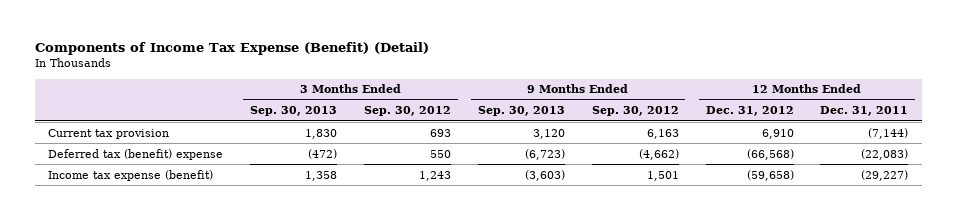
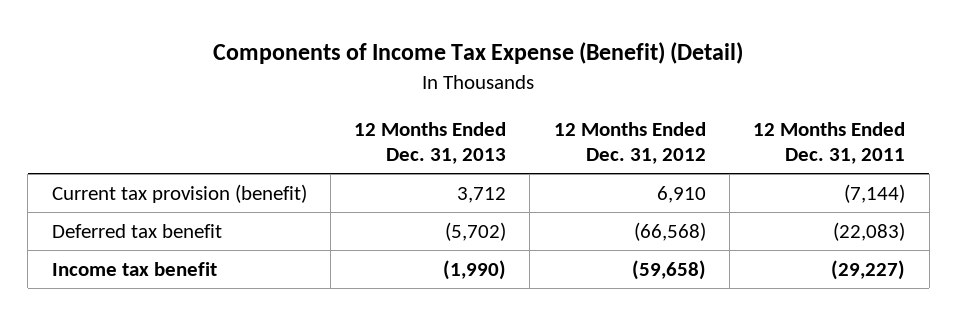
- | 3 Months Ended Sep. 30, 2013 | 3 Months Ended Sep. 30, 2012 | 9 Months Ended Sep. 30, 2013 | 9 Months Ended Sep. 30, 2012 | 12 Months Ended Dec. 31, 2012 | 12 Months Ended Dec. 31, 2011
+ | 12 Months Ended Dec. 31, 2013 | 12 Months Ended Dec. 31, 2012 | 12 Months Ended Dec. 31, 2011
- Current tax provision | 1,830 | 693 | 3,120 | 6,163 | 6,910 | (7,144)
- Deferred tax (benefit) expense | (472) | 550 | (6,723) | (4,662) | (66,568) | (22,083)
- Income tax expense (benefit) | 1,358 | 1,243 | (3,603) | 1,501 | (59,658) | (29,227)
+ Current tax provision (benefit) | 3,712 | 6,910 | (7,144)
+ Deferred tax benefit | (5,702) | (66,568) | (22,083)
+ Income tax benefit | (1,990) | (59,658) | (29,227)

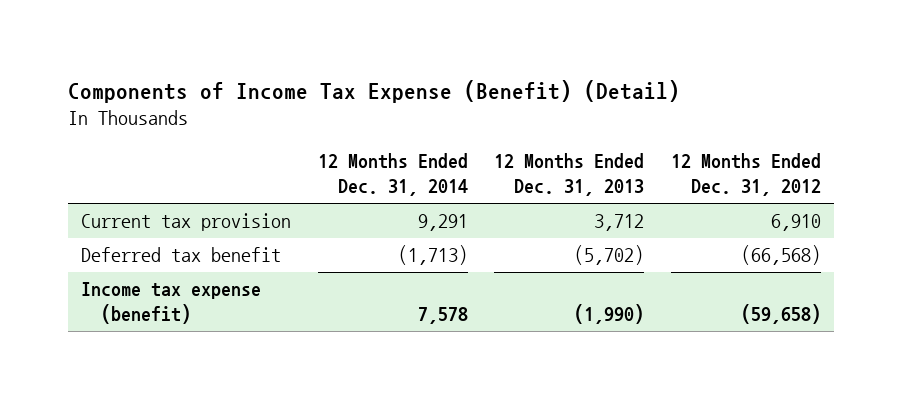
- | 12 Months Ended Dec. 31, 2013 | 12 Months Ended Dec. 31, 2012 | 12 Months Ended Dec. 31, 2011
+ | 12 Months Ended Dec. 31, 2014 | 12 Months Ended Dec. 31, 2013 | 12 Months Ended Dec. 31, 2012
- Current tax provision (benefit) | 3,712 | 6,910 | (7,144)
+ Current tax provision | 9,291 | 3,712 | 6,910
- Income tax benefit | (1,990) | (59,658) | (29,227)
+ Income tax expense (benefit) | 7,578 | (1,990) | (59,658)

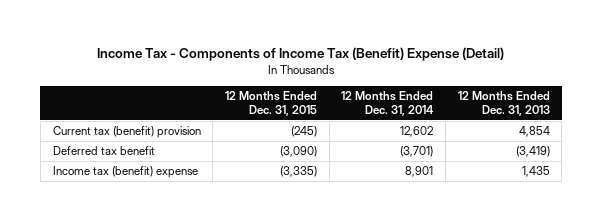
- Components of Income Tax Expense (Benefit) (Detail)
+ Income Tax - Components of Income Tax (Benefit) Expense (Detail)
- | 12 Months Ended Dec. 31, 2014 | 12 Months Ended Dec. 31, 2013 | 12 Months Ended Dec. 31, 2012
+ | 12 Months Ended Dec. 31, 2015 | 12 Months Ended Dec. 31, 2014 | 12 Months Ended Dec. 31, 2013
- Current tax provision | 9,291 | 3,712 | 6,910
- Deferred tax benefit | (1,713) | (5,702) | (66,568)
- Income tax expense (benefit) | 7,578 | (1,990) | (59,658)
+ Current tax (benefit) provision | (245) | 12,602 | 4,854
+ Deferred tax benefit | (3,090) | (3,701) | (3,419)
+ Income tax (benefit) expense | (3,335) | 8,901 | 1,435

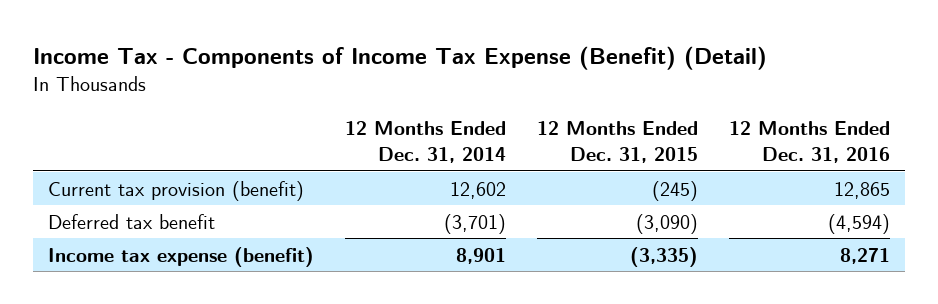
- Income Tax - Components of Income Tax (Benefit) Expense (Detail)
+ Income Tax - Components of Income Tax Expense (Benefit) (Detail)
- | 12 Months Ended Dec. 31, 2015 | 12 Months Ended Dec. 31, 2014 | 12 Months Ended Dec. 31, 2013
+ | 12 Months Ended Dec. 31, 2014 | 12 Months Ended Dec. 31, 2015 | 12 Months Ended Dec. 31, 2016
- Current tax (benefit) provision | (245) | 12,602 | 4,854
+ Current tax provision (benefit) | 12,602 | (245) | 12,865
- Income tax (benefit) expense | (3,335) | 8,901 | 1,435
+ Income tax expense (benefit) | 8,901 | (3,335) | 8,271

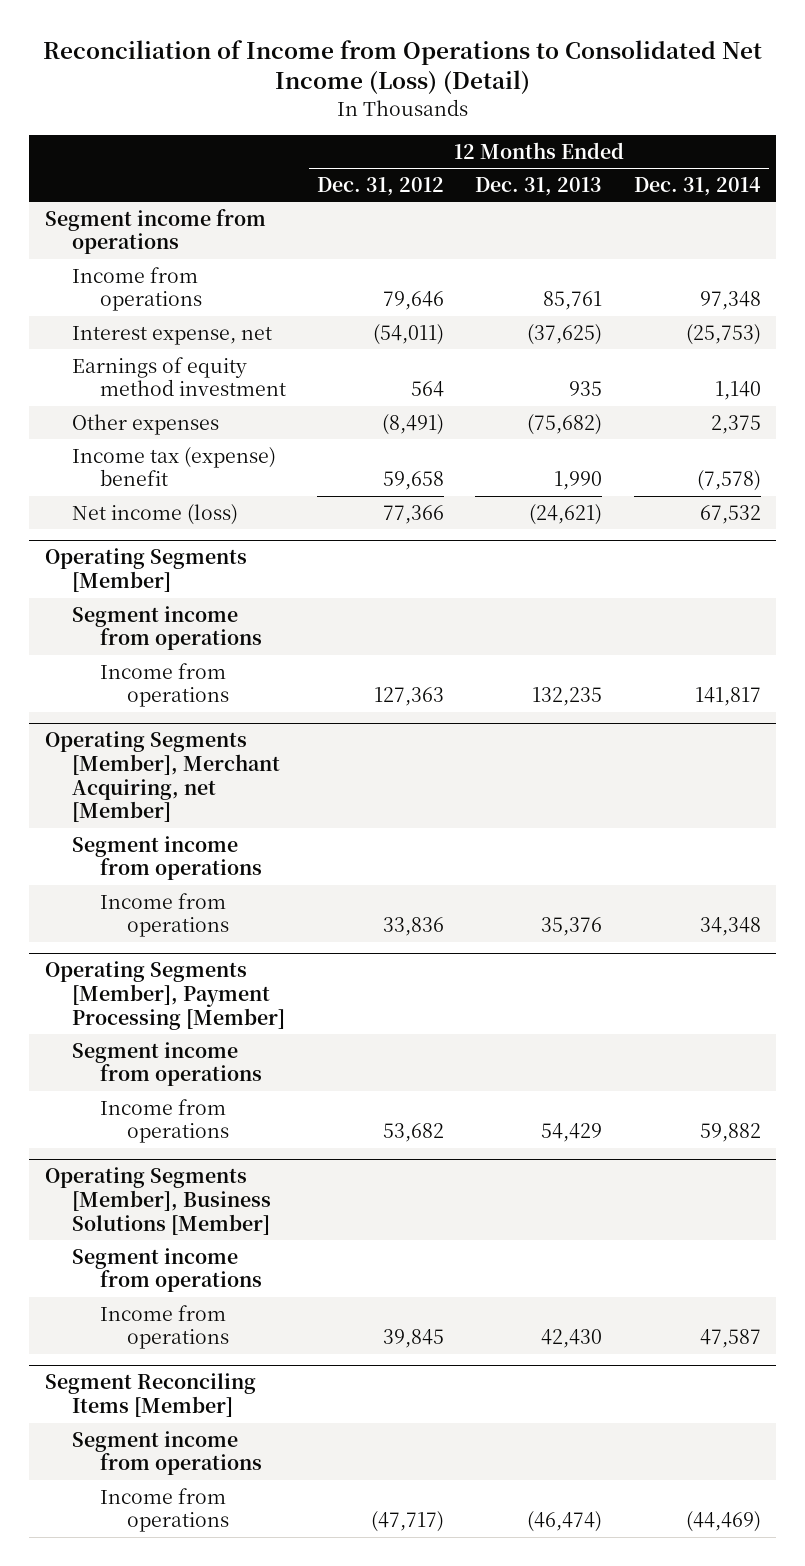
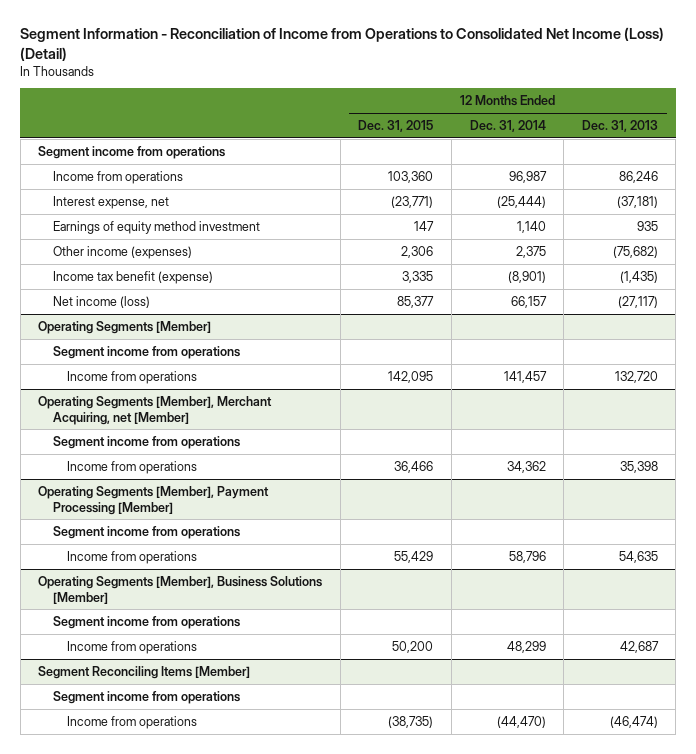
- Reconciliation of Income from Operations to Consolidated Net Income (Loss) (Detail)
+ Segment Information - Reconciliation of Income from Operations to Consolidated Net Income (Loss) (Detail)
- | 12 Months Ended Dec. 31, 2012 | 12 Months Ended Dec. 31, 2013 | 12 Months Ended Dec. 31, 2014
+ | 12 Months Ended Dec. 31, 2015 | 12 Months Ended Dec. 31, 2014 | 12 Months Ended Dec. 31, 2013
- Income from operations | 79,646 | 85,761 | 97,348
- Interest expense, net | (54,011) | (37,625) | (25,753)
+ Income from operations | 103,360 | 96,987 | 86,246
+ Interest expense, net | (23,771) | (25,444) | (37,181)
- Other expenses | (8,491) | (75,682) | 2,375
- Income tax (expense) benefit | 59,658 | 1,990 | (7,578)
- Net income (loss) | 77,366 | (24,621) | 67,532
+ Other income (expenses) | 2,306 | 2,375 | (75,682)
+ Income tax benefit (expense) | 3,335 | (8,901) | (1,435)
+ Net income (loss) | 85,377 | 66,157 | (27,117)
@ Operating Segments [Member]
- Income from operations | 127,363 | 132,235 | 141,817
+ Income from operations | 142,095 | 141,457 | 132,720
@ Operating Segments [Member], Merchant Acquiring, net [Member]
- Income from operations | 33,836 | 35,376 | 34,348
+ Income from operations | 36,466 | 34,362 | 35,398
@ Operating Segments [Member], Payment Processing [Member]
- Income from operations | 53,682 | 54,429 | 59,882
+ Income from operations | 55,429 | 58,796 | 54,635
@ Operating Segments [Member], Business Solutions [Member]
- Income from operations | 39,845 | 42,430 | 47,587
+ Income from operations | 50,200 | 48,299 | 42,687
@ Segment Reconciling Items [Member]
- Income from operations | (47,717) | (46,474) | (44,469)
+ Income from operations | (38,735) | (44,470) | (46,474)

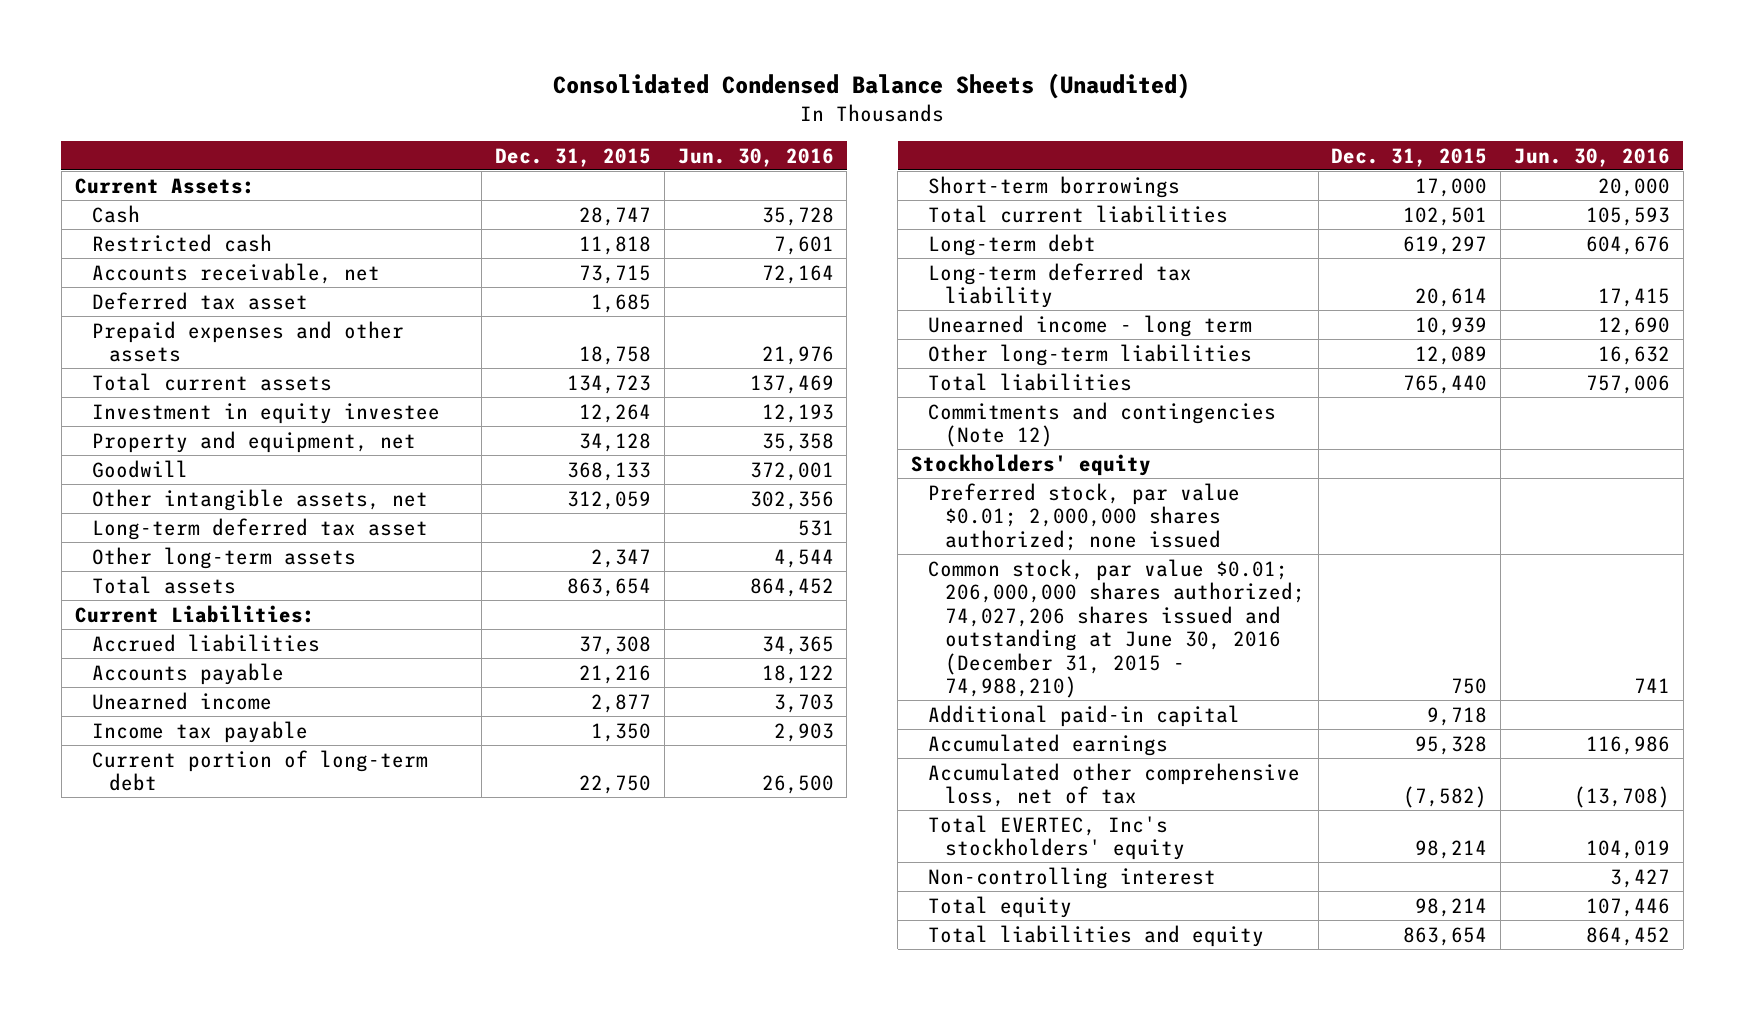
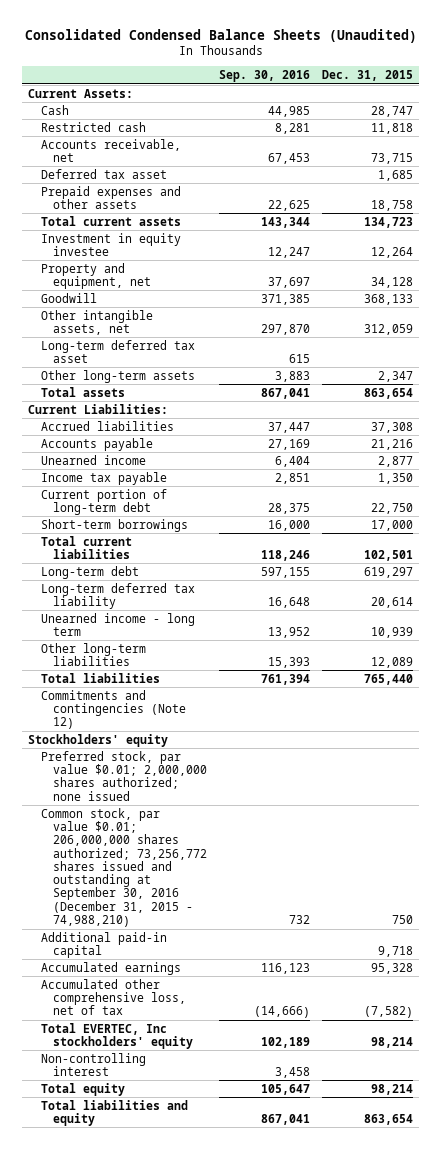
- | Dec. 31, 2015 | Jun. 30, 2016
+ | Sep. 30, 2016 | Dec. 31, 2015
- Common stock, par value $0.01; 206,000,000 shares authorized; 74,027,206 shares issued and outstanding at June 30, 2016 (December 31, 2015 - 74,988,210) | 750 | 741
+ Common stock, par value $0.01; 206,000,000 shares authorized; 73,256,772 shares issued and outstanding at September 30, 2016 (December 31, 2015 - 74,988,210) | 732 | 750
- Total EVERTEC, Inc's stockholders' equity | 98,214 | 104,019
+ Total EVERTEC, Inc stockholders' equity | 102,189 | 98,214

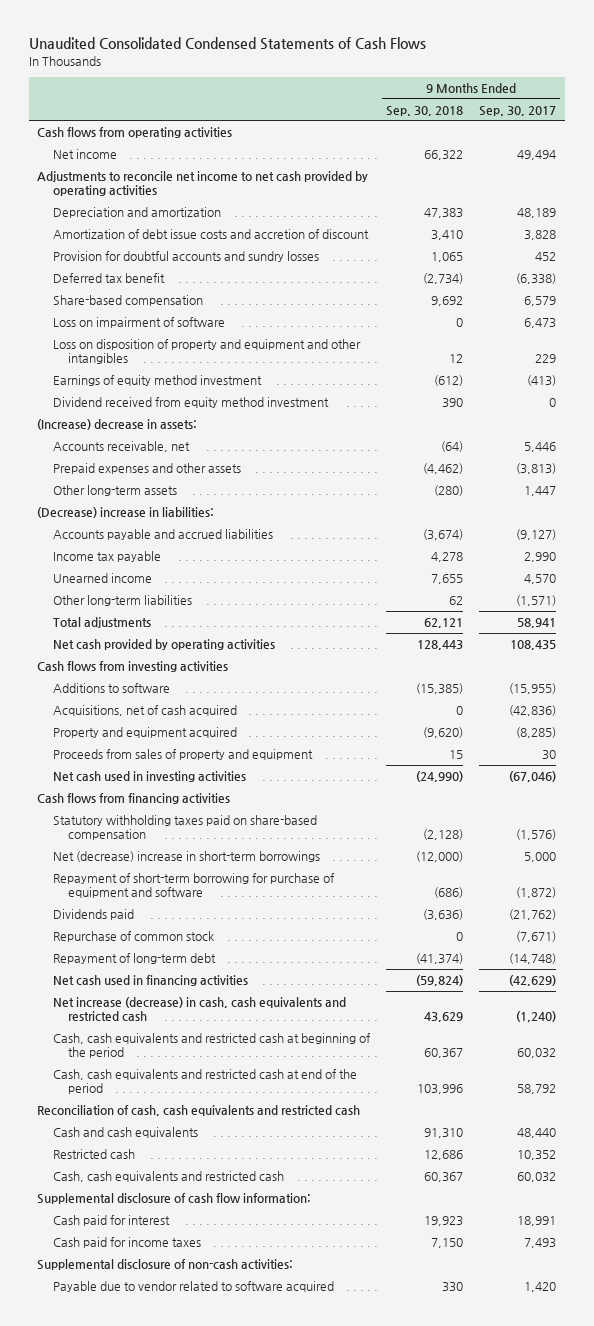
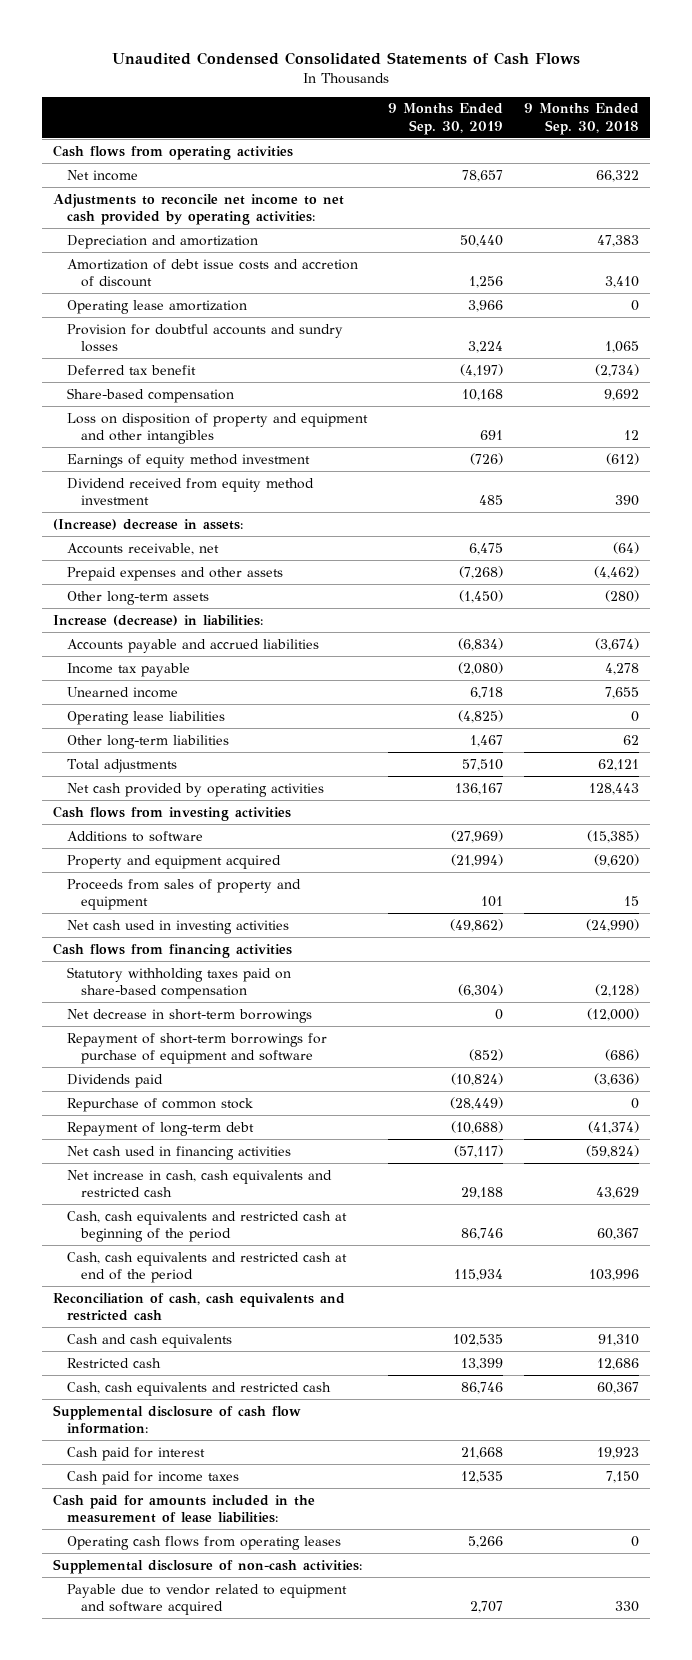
- Unaudited Consolidated Condensed Statements of Cash Flows
+ Unaudited Condensed Consolidated Statements of Cash Flows
- | 9 Months Ended Sep. 30, 2018 | 9 Months Ended Sep. 30, 2017
+ | 9 Months Ended Sep. 30, 2019 | 9 Months Ended Sep. 30, 2018
- Adjustments to reconcile net income to net cash provided by operating activities
+ Adjustments to reconcile net income to net cash provided by operating activities:
+ Operating lease amortization | 3,966 | 0
- Loss on impairment of software | 0 | 6,473
- (Decrease) increase in liabilities:
+ Increase (decrease) in liabilities:
+ Operating lease liabilities | (4,825) | 0
- Acquisitions, net of cash acquired | 0 | (42,836)
- Net (decrease) increase in short-term borrowings | (12,000) | 5,000
- Repayment of short-term borrowing for purchase of equipment and software | (686) | (1,872)
+ Net decrease in short-term borrowings | 0 | (12,000)
+ Repayment of short-term borrowings for purchase of equipment and software | (852) | (686)
- Net increase (decrease) in cash, cash equivalents and restricted cash | 43,629 | (1,240)
+ Net increase in cash, cash equivalents and restricted cash | 29,188 | 43,629
+ Cash paid for amounts included in the measurement of lease liabilities:
+ Operating cash flows from operating leases | 5,266 | 0
- Payable due to vendor related to software acquired | 330 | 1,420
+ Payable due to vendor related to equipment and software acquired | 2,707 | 330

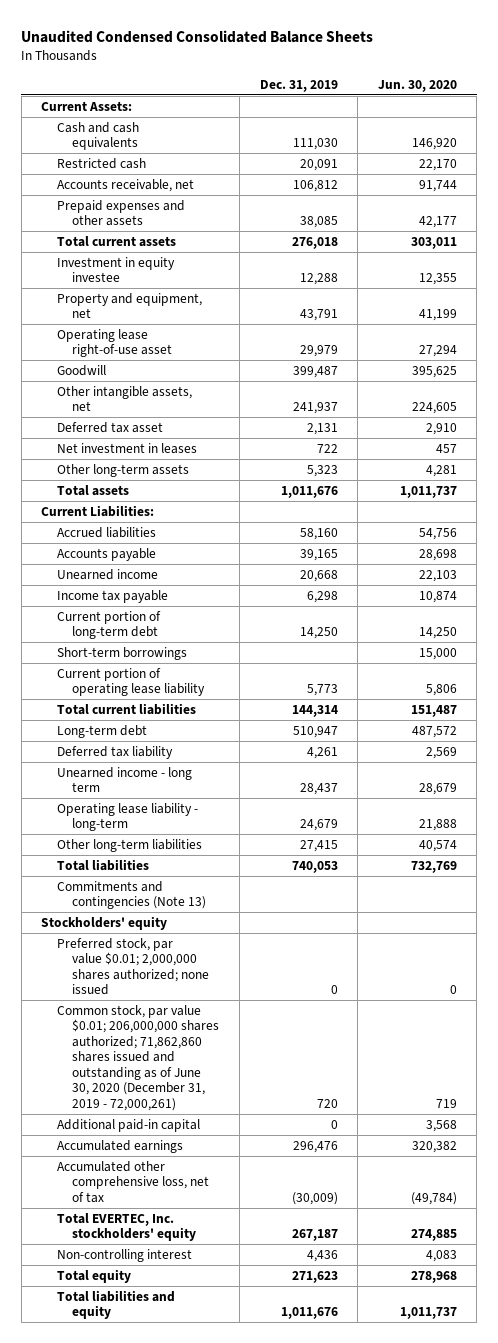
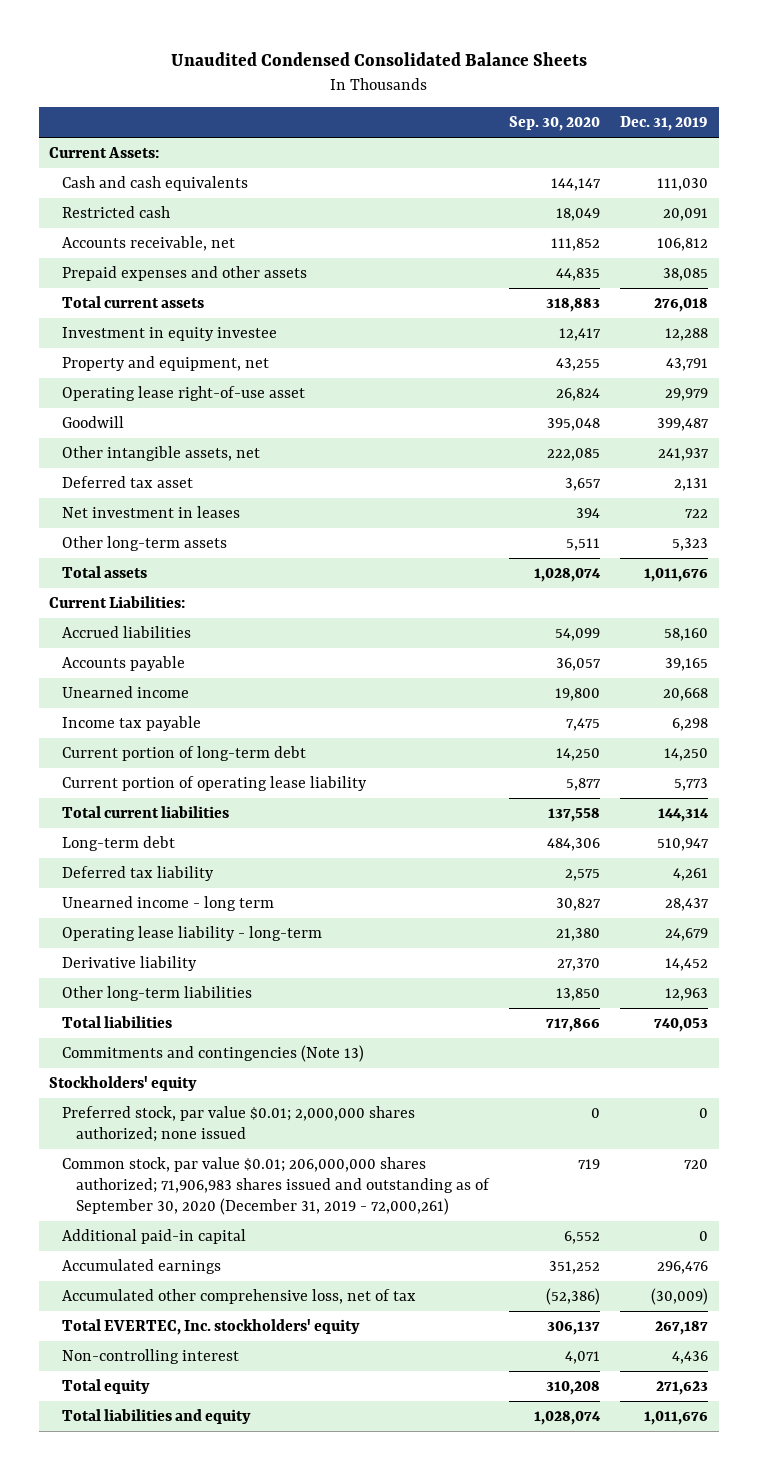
- | Dec. 31, 2019 | Jun. 30, 2020
+ | Sep. 30, 2020 | Dec. 31, 2019
- Short-term borrowings | | 15,000
- Other long-term liabilities | 27,415 | 40,574
+ Derivative liability | 27,370 | 14,452
+ Other long-term liabilities | 13,850 | 12,963
- Common stock, par value $0.01; 206,000,000 shares authorized; 71,862,860 shares issued and outstanding as of June 30, 2020 (December 31, 2019 - 72,000,261) | 720 | 719
+ Common stock, par value $0.01; 206,000,000 shares authorized; 71,906,983 shares issued and outstanding as of September 30, 2020 (December 31, 2019 - 72,000,261) | 719 | 720

